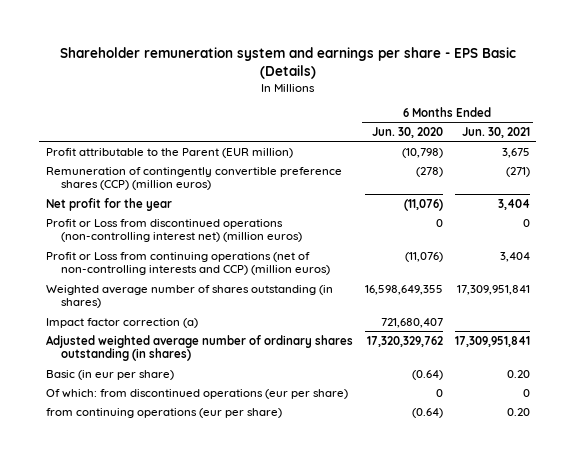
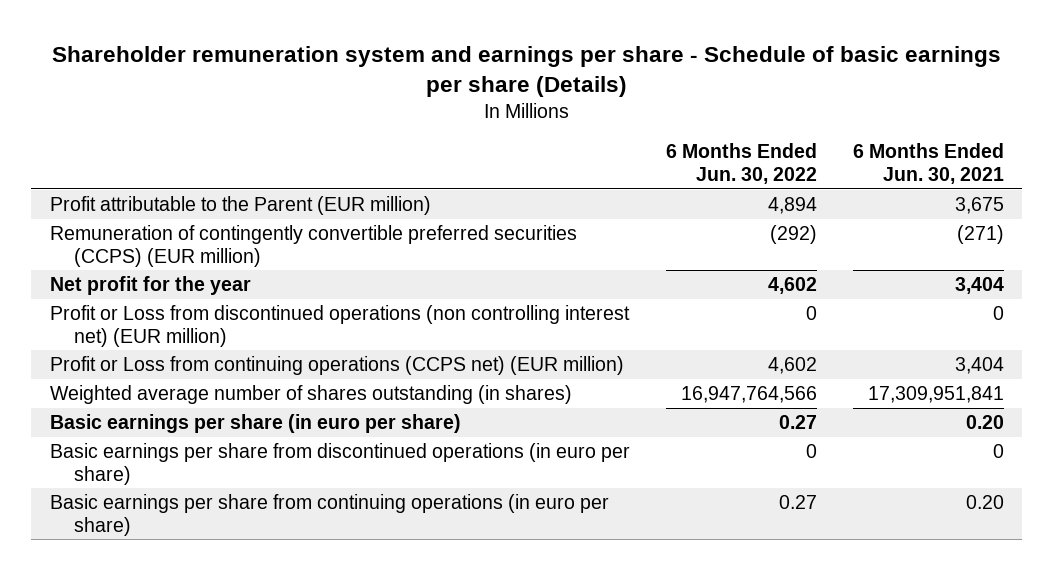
- Shareholder remuneration system and earnings per share - EPS Basic (Details)
+ Shareholder remuneration system and earnings per share - Schedule of basic earnings per share (Details)
- | 6 Months Ended Jun. 30, 2020 | 6 Months Ended Jun. 30, 2021
+ | 6 Months Ended Jun. 30, 2022 | 6 Months Ended Jun. 30, 2021
- Remuneration of contingently convertible preference shares (CCP) (million euros) | (278) | (271)
+ Remuneration of contingently convertible preferred securities (CCPS) (EUR million) | (292) | (271)
- Profit or Loss from discontinued operations (non-controlling interest net) (million euros) | 0 | 0
- Profit or Loss from continuing operations (net of non-controlling interests and CCP) (million euros) | (11,076) | 3,404
+ Profit or Loss from discontinued operations (non controlling interest net) (EUR million) | 0 | 0
+ Profit or Loss from continuing operations (CCPS net) (EUR million) | 4,602 | 3,404
- Impact factor correction (a) | 721,680,407 |
- Adjusted weighted average number of ordinary shares outstanding (in shares) | 17,320,329,762 | 17,309,951,841
- Basic (in eur per share) | (0.64) | 0.20
- Of which: from discontinued operations (eur per share) | 0 | 0
- from continuing operations (eur per share) | (0.64) | 0.20
+ Basic earnings per share (in euro per share) | 0.27 | 0.20
+ Basic earnings per share from discontinued operations (in euro per share) | 0 | 0
+ Basic earnings per share from continuing operations (in euro per share) | 0.27 | 0.20

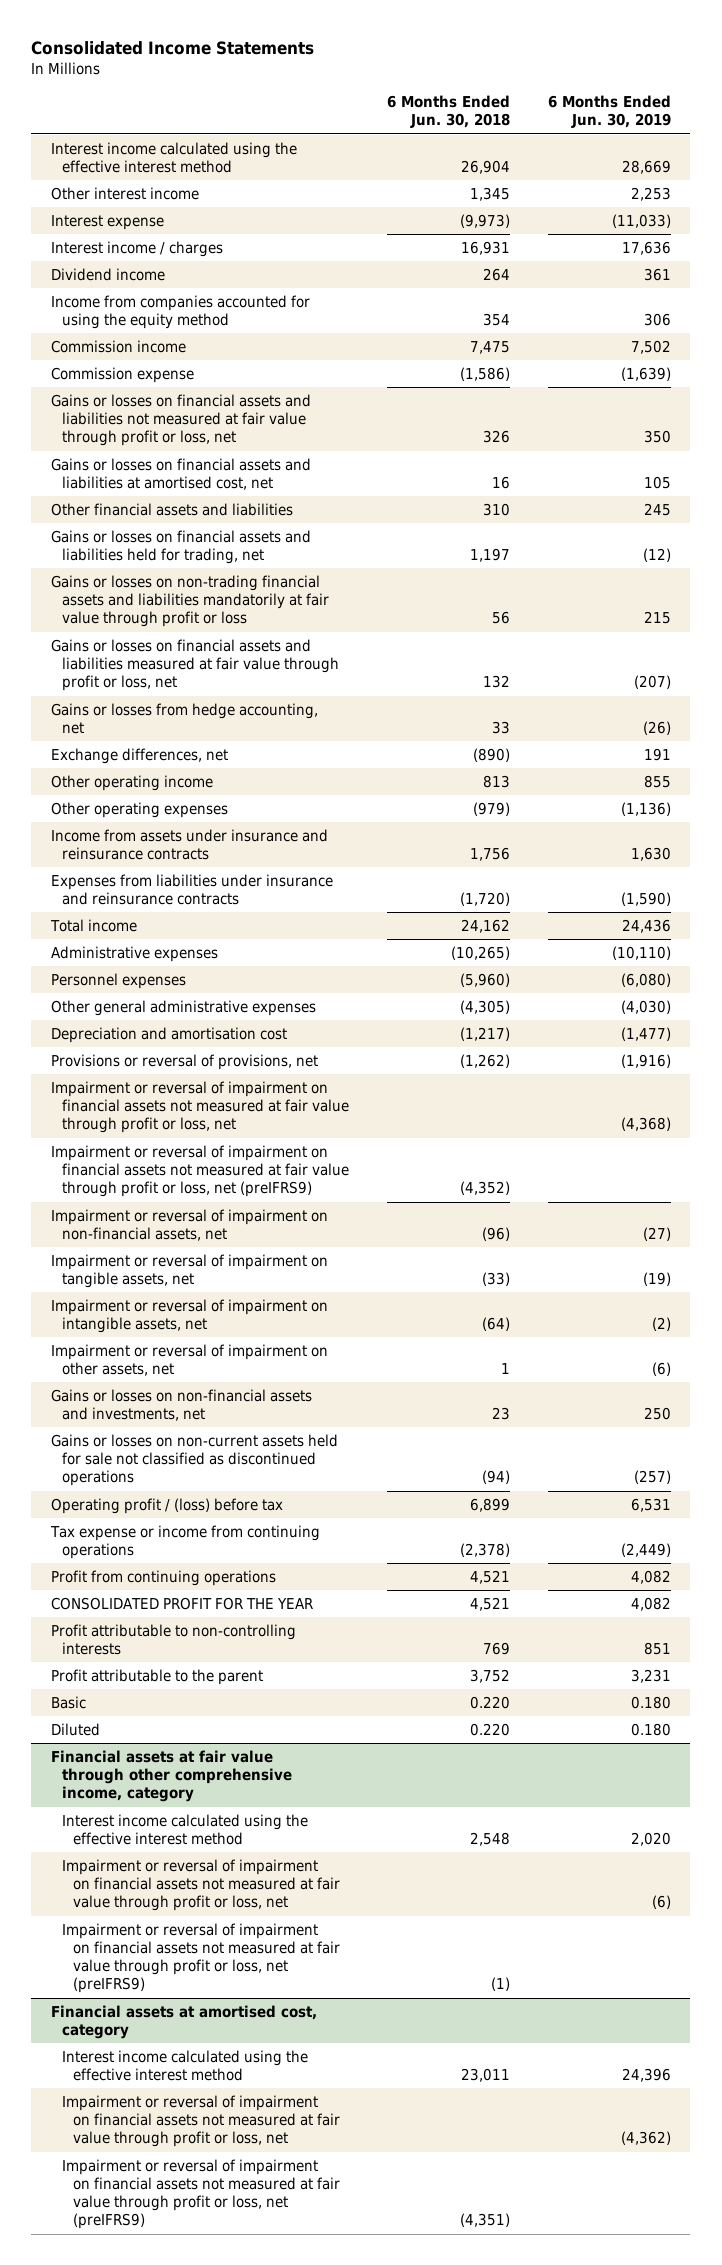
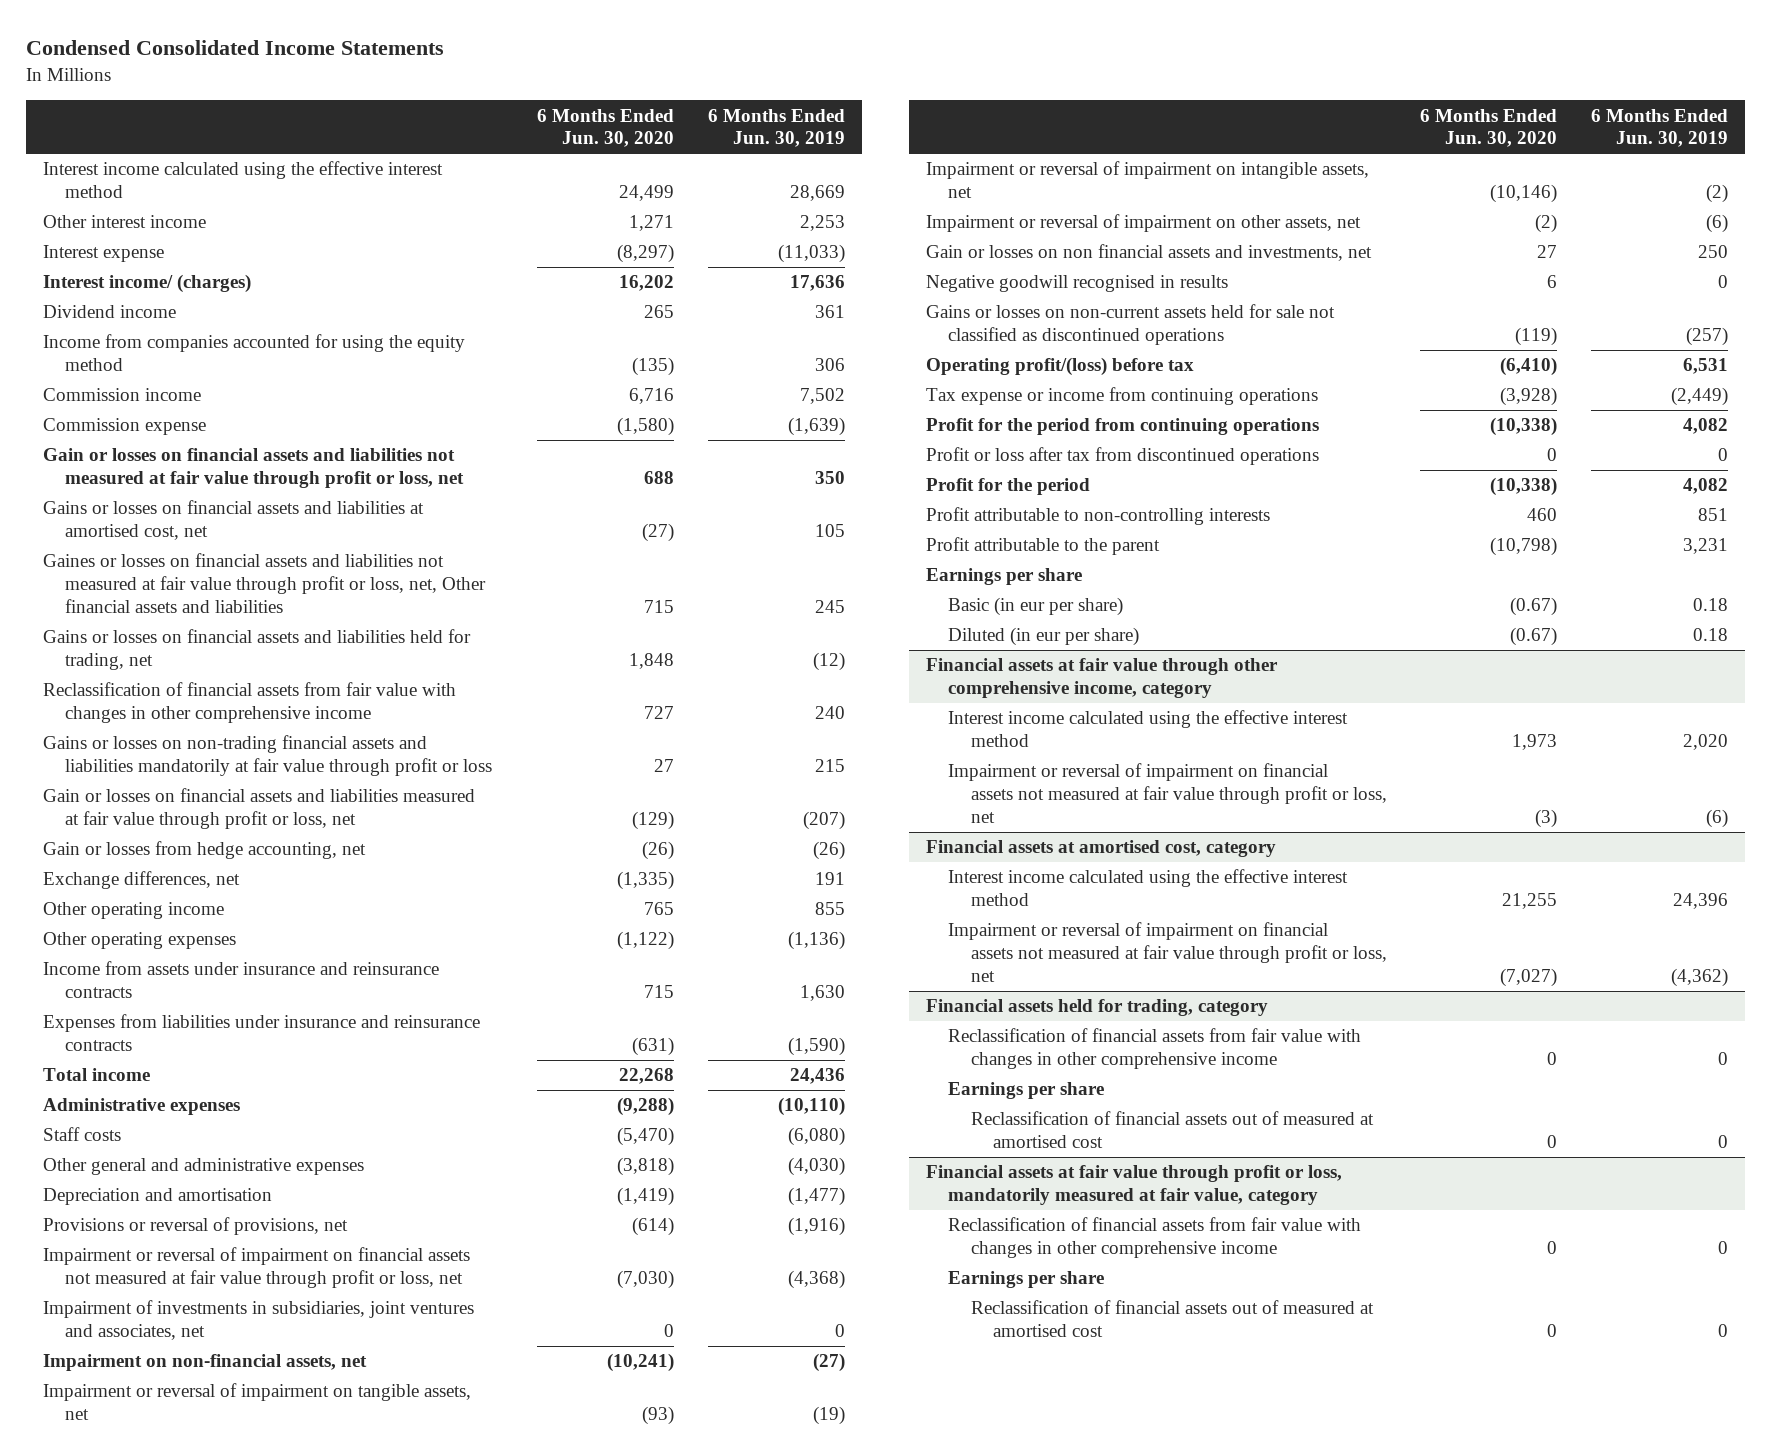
- Consolidated Income Statements
+ Condensed Consolidated Income Statements
- | 6 Months Ended Jun. 30, 2018 | 6 Months Ended Jun. 30, 2019
+ | 6 Months Ended Jun. 30, 2020 | 6 Months Ended Jun. 30, 2019
- Interest income / charges | 16,931 | 17,636
+ Interest income/ (charges) | 16,202 | 17,636
- Gains or losses on financial assets and liabilities not measured at fair value through profit or loss, net | 326 | 350
+ Gain or losses on financial assets and liabilities not measured at fair value through profit or loss, net | 688 | 350
- Other financial assets and liabilities | 310 | 245
+ Gaines or losses on financial assets and liabilities not measured at fair value through profit or loss, net, Other financial assets and liabilities | 715 | 245
+ Reclassification of financial assets from fair value with changes in other comprehensive income | 727 | 240
- Gains or losses on financial assets and liabilities measured at fair value through profit or loss, net | 132 | (207)
- Gains or losses from hedge accounting, net | 33 | (26)
+ Gain or losses on financial assets and liabilities measured at fair value through profit or loss, net | (129) | (207)
+ Gain or losses from hedge accounting, net | (26) | (26)
- Personnel expenses | (5,960) | (6,080)
- Other general administrative expenses | (4,305) | (4,030)
- Depreciation and amortisation cost | (1,217) | (1,477)
+ Staff costs | (5,470) | (6,080)
+ Other general and administrative expenses | (3,818) | (4,030)
+ Depreciation and amortisation | (1,419) | (1,477)
- Impairment or reversal of impairment on financial assets not measured at fair value through profit or loss, net (preIFRS9) | (4,352) |
- Impairment or reversal of impairment on non-financial assets, net | (96) | (27)
+ Impairment of investments in subsidiaries, joint ventures and associates, net | 0 | 0
+ Impairment on non-financial assets, net | (10,241) | (27)
- Gains or losses on non-financial assets and investments, net | 23 | 250
+ Gain or losses on non financial assets and investments, net | 27 | 250
+ Negative goodwill recognised in results | 6 | 0
- Operating profit / (loss) before tax | 6,899 | 6,531
+ Operating profit/(loss) before tax | (6,410) | 6,531
- Profit from continuing operations | 4,521 | 4,082
- CONSOLIDATED PROFIT FOR THE YEAR | 4,521 | 4,082
+ Profit for the period from continuing operations | (10,338) | 4,082
+ Profit or loss after tax from discontinued operations | 0 | 0
+ Profit for the period | (10,338) | 4,082
- Basic | 0.220 | 0.180
- Diluted | 0.220 | 0.180
+ Earnings per share
+ Basic (in eur per share) | (0.67) | 0.18
+ Diluted (in eur per share) | (0.67) | 0.18
@ Financial assets at fair value through other comprehensive income, category
- Impairment or reversal of impairment on financial assets not measured at fair value through profit or loss, net (preIFRS9) | (1) |
@ Financial assets at amortised cost, category
- Impairment or reversal of impairment on financial assets not measured at fair value through profit or loss, net (preIFRS9) | (4,351) |
+ Financial assets held for trading, category
+ Reclassification of financial assets from fair value with changes in other comprehensive income | 0 | 0
+ Earnings per share
+ Reclassification of financial assets out of measured at amortised cost | 0 | 0
+ Financial assets at fair value through profit or loss, mandatorily measured at fair value, category
+ Reclassification of financial assets from fair value with changes in other comprehensive income | 0 | 0
+ Earnings per share
+ Reclassification of financial assets out of measured at amortised cost | 0 | 0

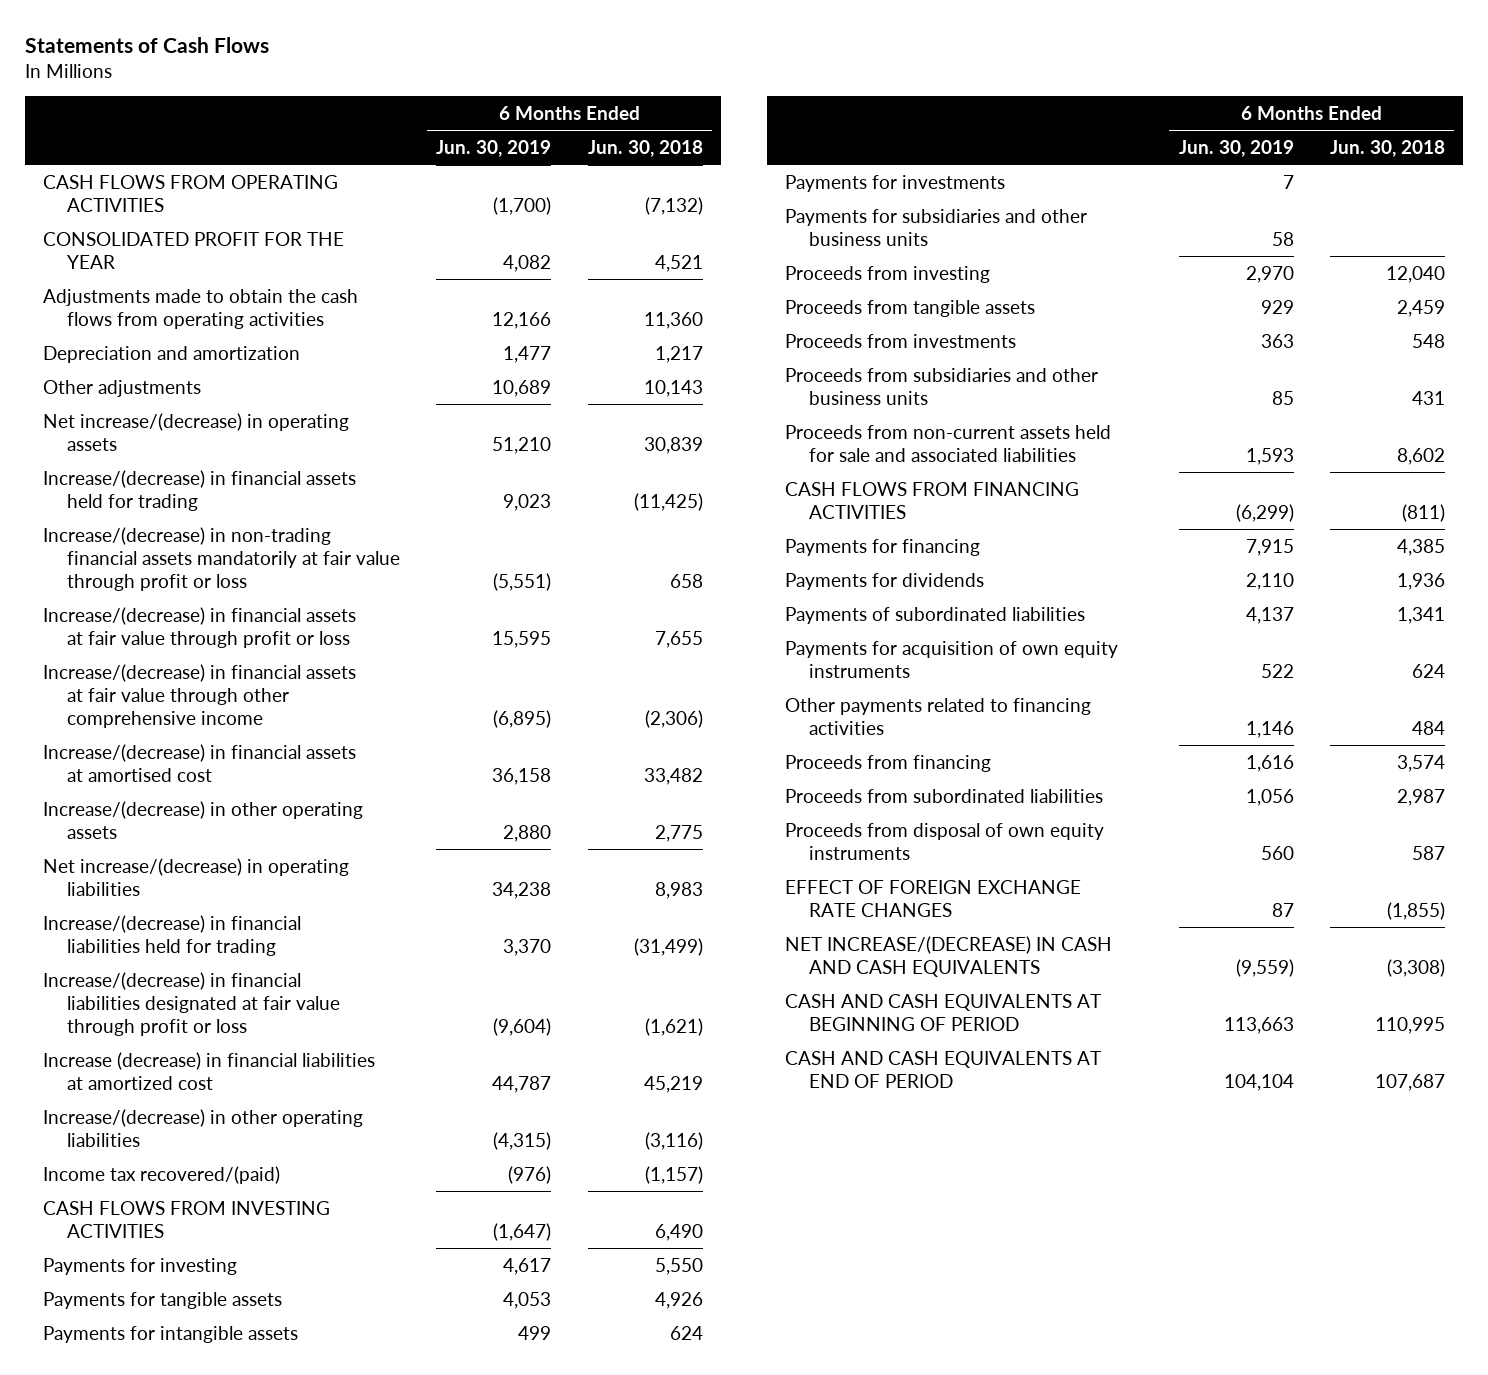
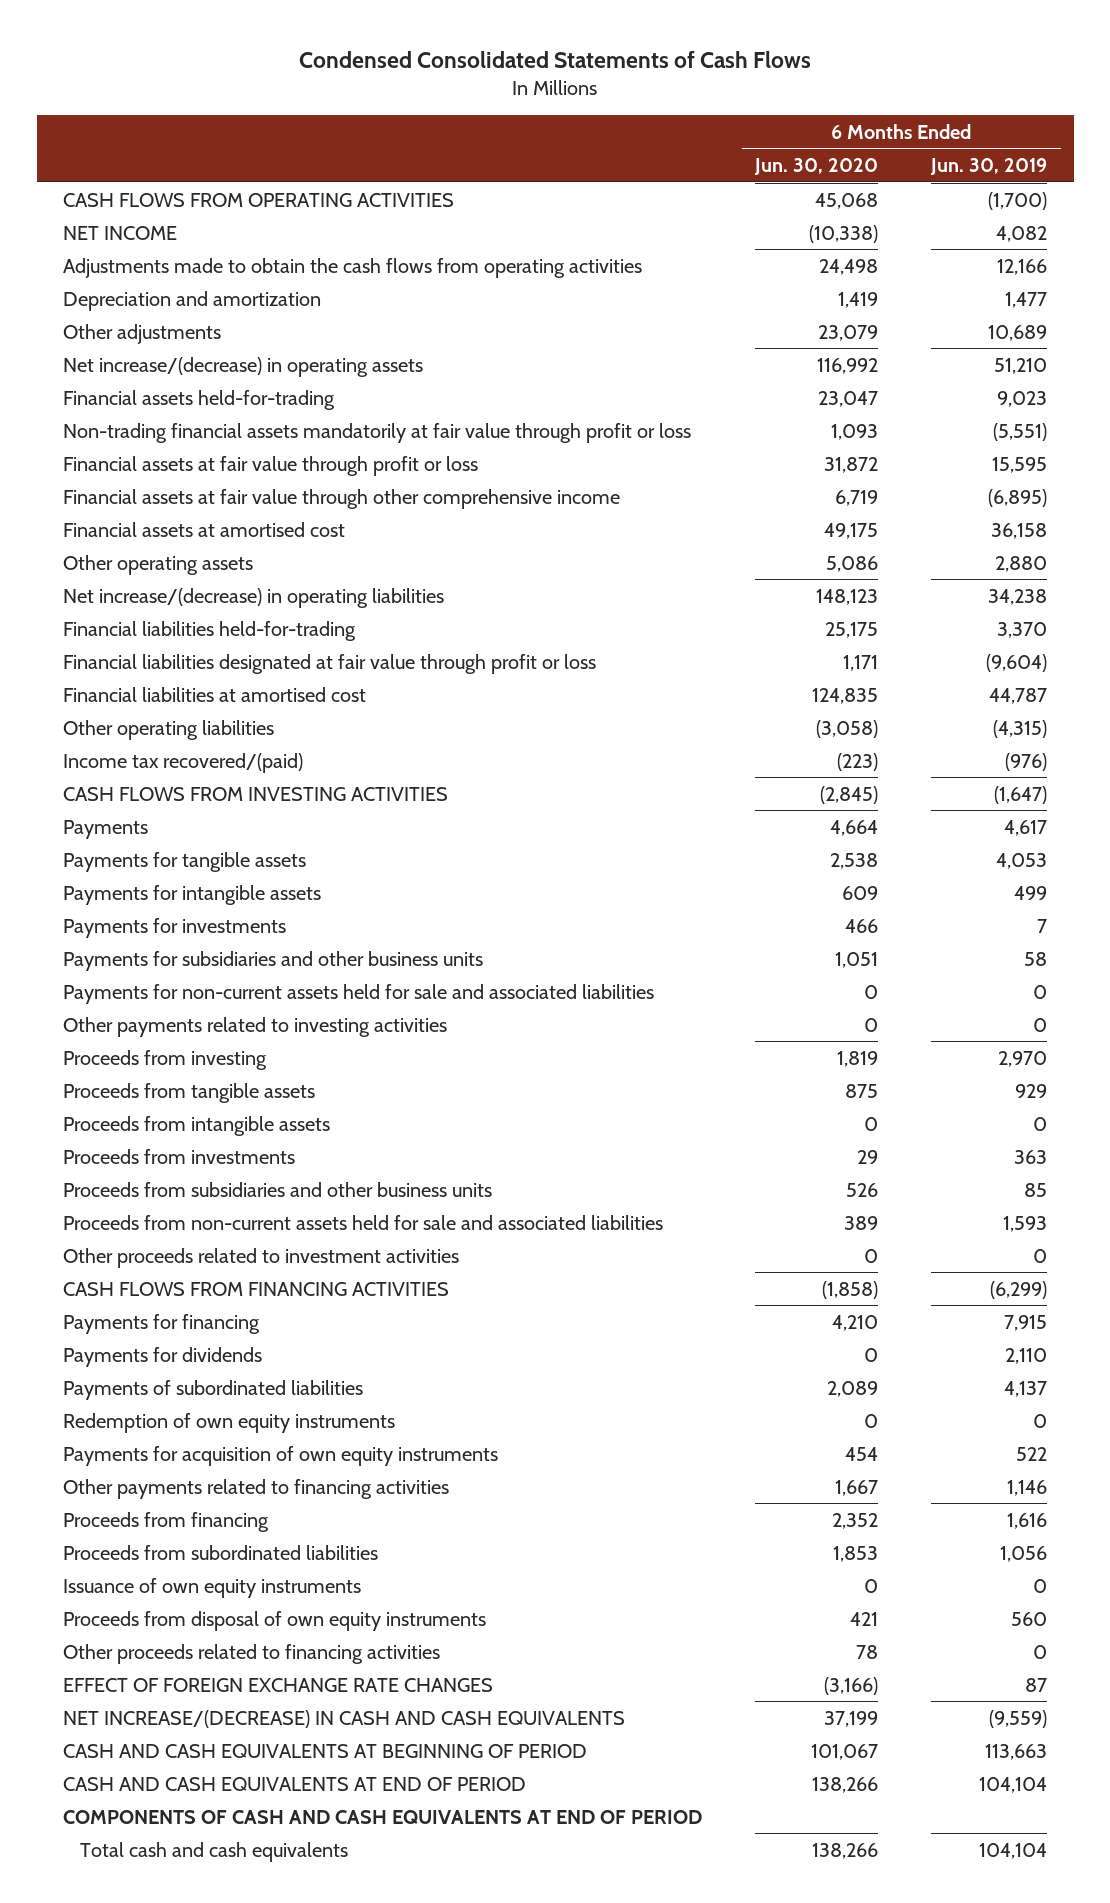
- Statements of Cash Flows
+ Condensed Consolidated Statements of Cash Flows
- | 6 Months Ended Jun. 30, 2019 | 6 Months Ended Jun. 30, 2018
+ | 6 Months Ended Jun. 30, 2020 | 6 Months Ended Jun. 30, 2019
- CONSOLIDATED PROFIT FOR THE YEAR | 4,082 | 4,521
+ NET INCOME | (10,338) | 4,082
- Increase/(decrease) in financial assets held for trading | 9,023 | (11,425)
- Increase/(decrease) in non-trading financial assets mandatorily at fair value through profit or loss | (5,551) | 658
- Increase/(decrease) in financial assets at fair value through profit or loss | 15,595 | 7,655
- Increase/(decrease) in financial assets at fair value through other comprehensive income | (6,895) | (2,306)
- Increase/(decrease) in financial assets at amortised cost | 36,158 | 33,482
- Increase/(decrease) in other operating assets | 2,880 | 2,775
+ Financial assets held-for-trading | 23,047 | 9,023
+ Non-trading financial assets mandatorily at fair value through profit or loss | 1,093 | (5,551)
+ Financial assets at fair value through profit or loss | 31,872 | 15,595
+ Financial assets at fair value through other comprehensive income | 6,719 | (6,895)
+ Financial assets at amortised cost | 49,175 | 36,158
+ Other operating assets | 5,086 | 2,880
- Increase/(decrease) in financial liabilities held for trading | 3,370 | (31,499)
- Increase/(decrease) in financial liabilities designated at fair value through profit or loss | (9,604) | (1,621)
- Increase (decrease) in financial liabilities at amortized cost | 44,787 | 45,219
- Increase/(decrease) in other operating liabilities | (4,315) | (3,116)
+ Financial liabilities held-for-trading | 25,175 | 3,370
+ Financial liabilities designated at fair value through profit or loss | 1,171 | (9,604)
+ Financial liabilities at amortised cost | 124,835 | 44,787
+ Other operating liabilities | (3,058) | (4,315)
- Payments for investing | 4,617 | 5,550
+ Payments | 4,664 | 4,617
+ Payments for non-current assets held for sale and associated liabilities | 0 | 0
+ Other payments related to investing activities | 0 | 0
+ Proceeds from intangible assets | 0 | 0
+ Other proceeds related to investment activities | 0 | 0
+ Redemption of own equity instruments | 0 | 0
+ Issuance of own equity instruments | 0 | 0
+ Other proceeds related to financing activities | 78 | 0
+ COMPONENTS OF CASH AND CASH EQUIVALENTS AT END OF PERIOD
+ Total cash and cash equivalents | 138,266 | 104,104

